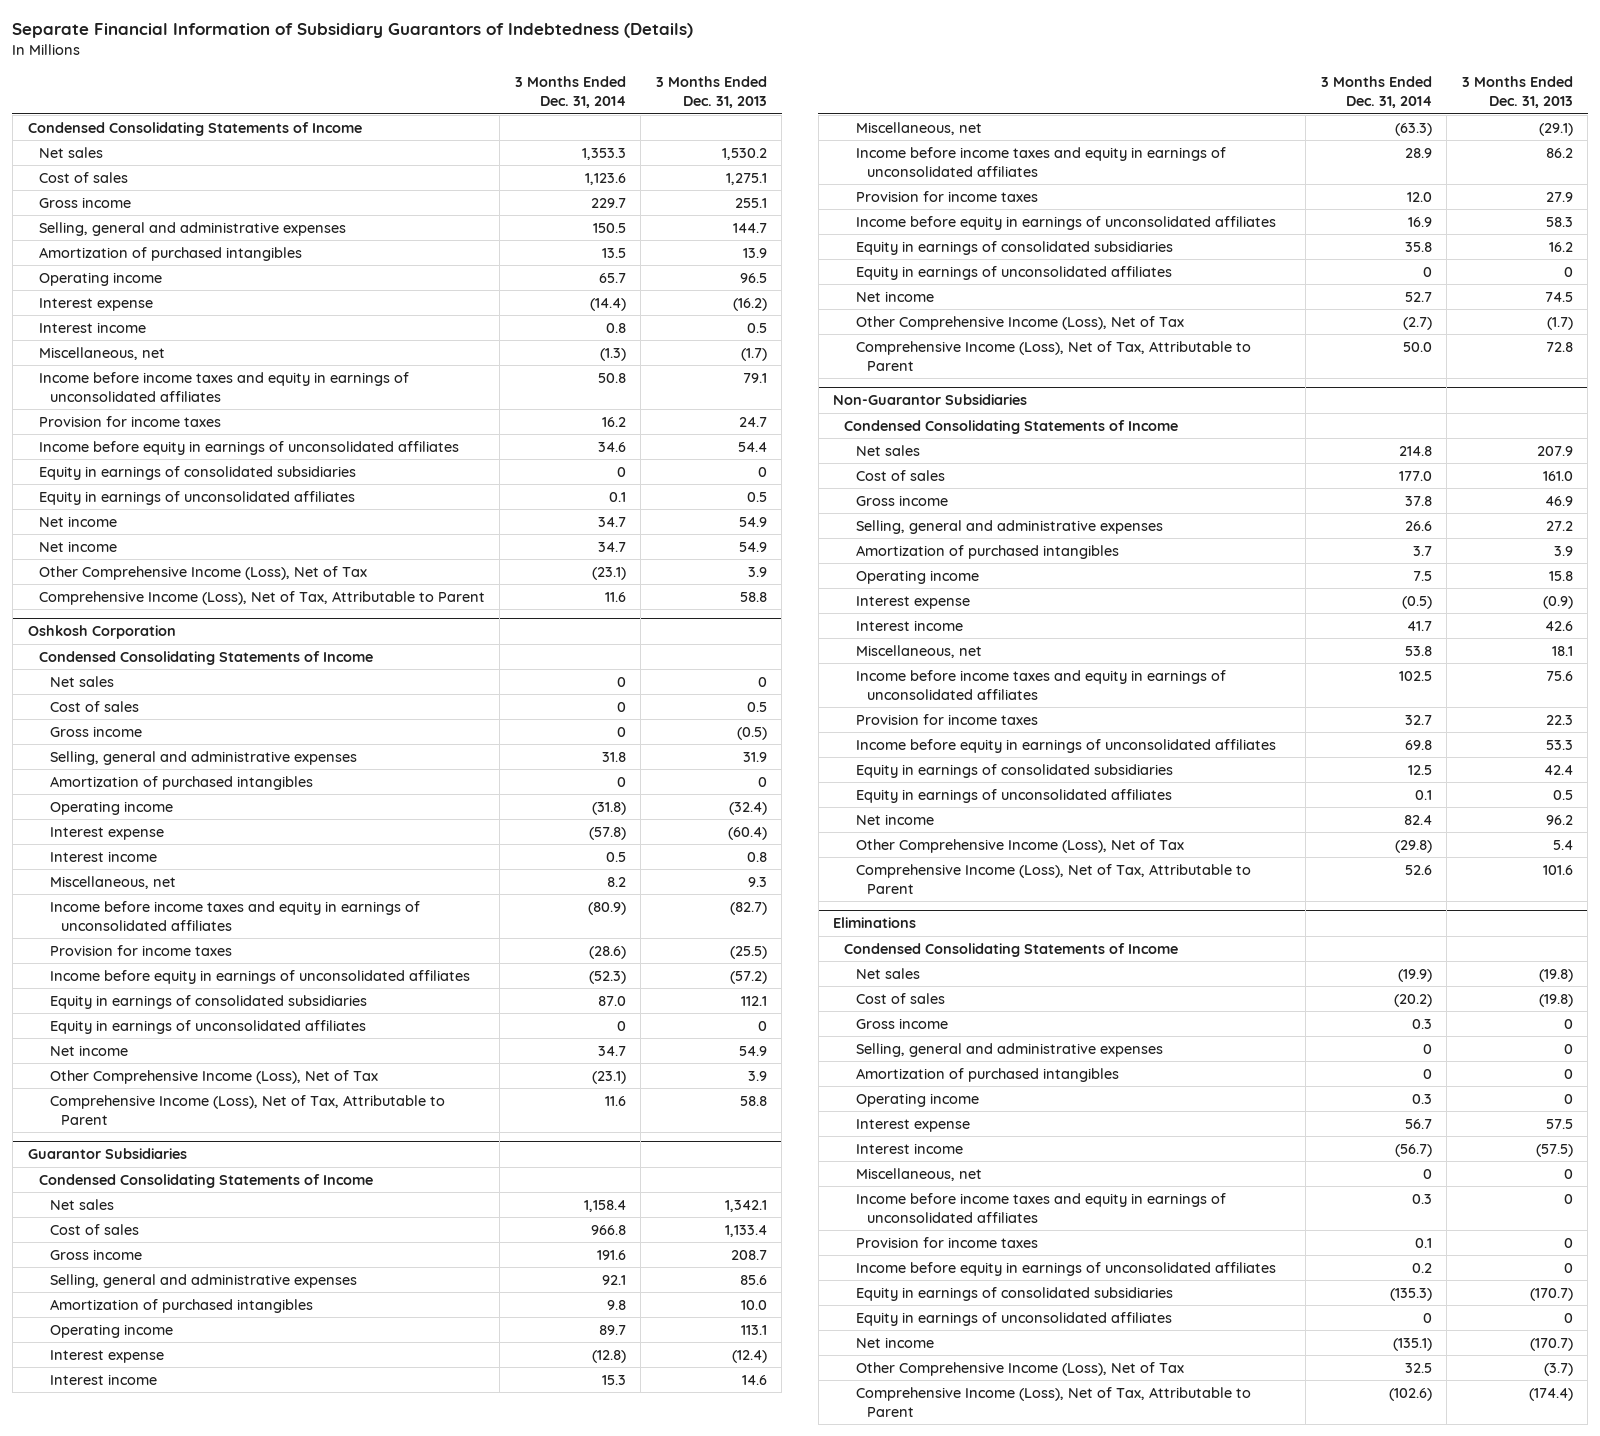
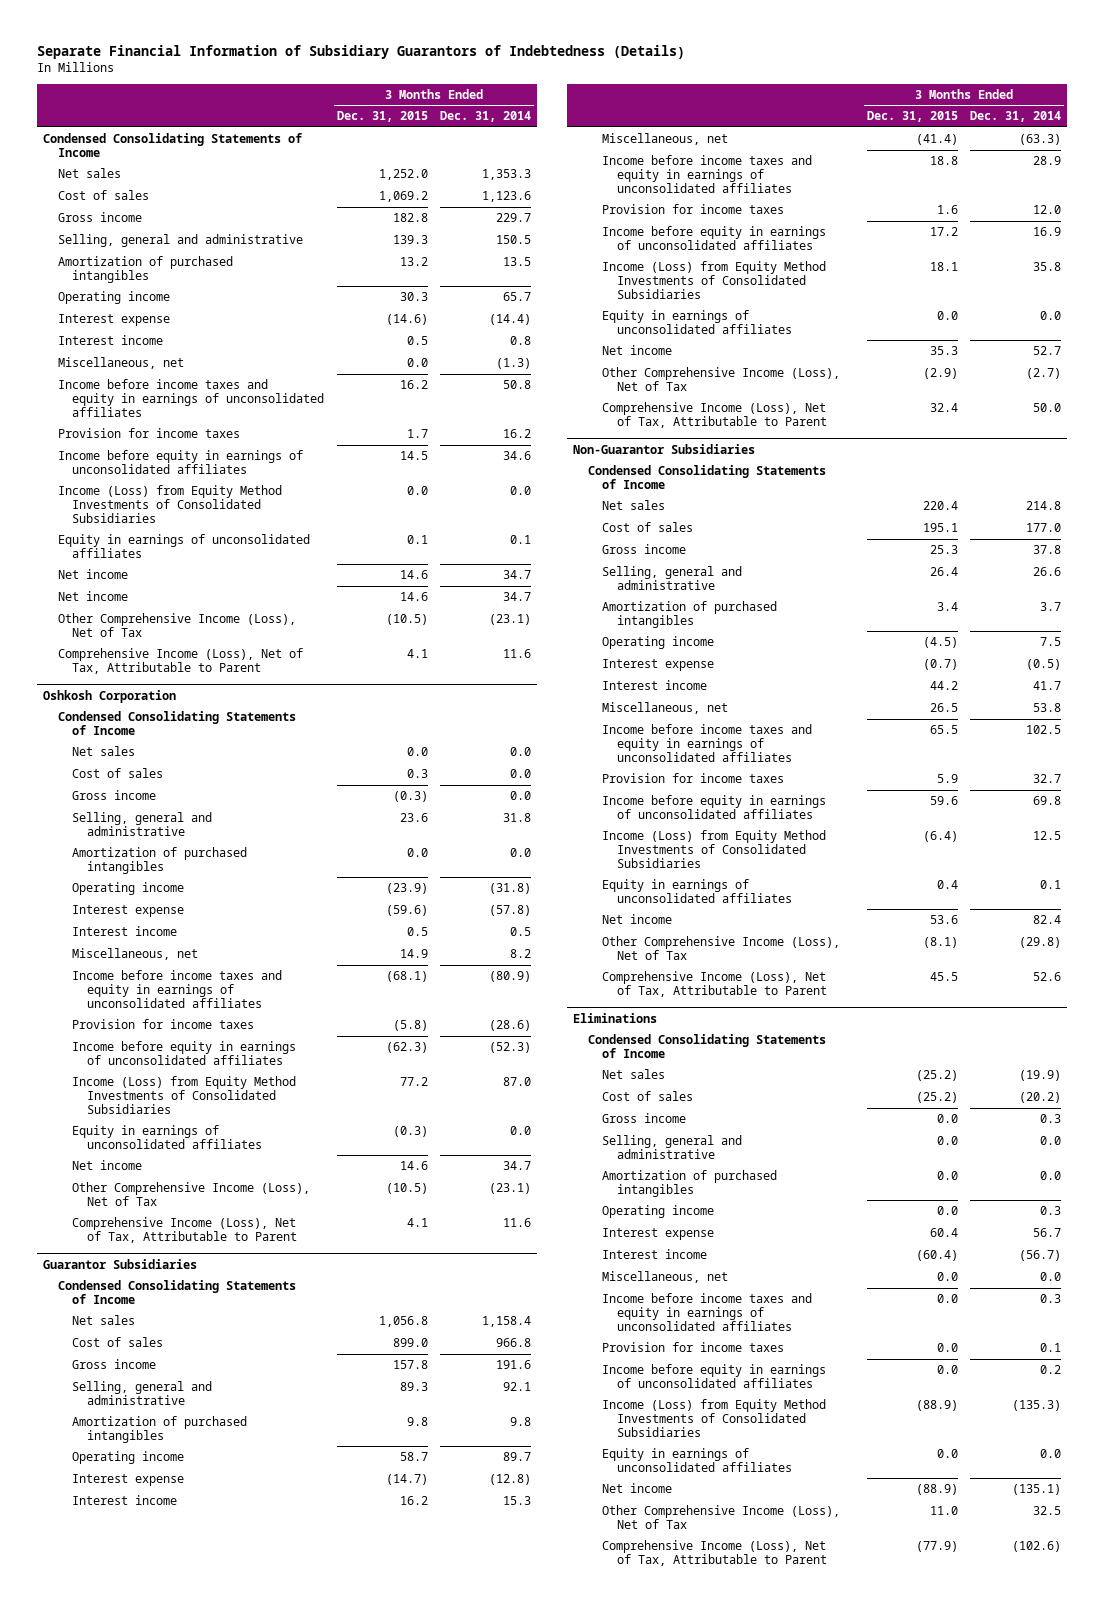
- | 3 Months Ended Dec. 31, 2014 | 3 Months Ended Dec. 31, 2013
+ | 3 Months Ended Dec. 31, 2015 | 3 Months Ended Dec. 31, 2014
- Selling, general and administrative expenses | 150.5 | 144.7
+ Selling, general and administrative | 139.3 | 150.5
- Equity in earnings of consolidated subsidiaries | 0 | 0
+ Income (Loss) from Equity Method Investments of Consolidated Subsidiaries | 0.0 | 0.0
@ Oshkosh Corporation
- Net sales | 0 | 0
- Cost of sales | 0 | 0.5
- Gross income | 0 | (0.5)
- Selling, general and administrative expenses | 31.8 | 31.9
- Amortization of purchased intangibles | 0 | 0
+ Net sales | 0.0 | 0.0
+ Cost of sales | 0.3 | 0.0
+ Gross income | (0.3) | 0.0
+ Selling, general and administrative | 23.6 | 31.8
+ Amortization of purchased intangibles | 0.0 | 0.0
- Equity in earnings of consolidated subsidiaries | 87.0 | 112.1
- Equity in earnings of unconsolidated affiliates | 0 | 0
+ Income (Loss) from Equity Method Investments of Consolidated Subsidiaries | 77.2 | 87.0
+ Equity in earnings of unconsolidated affiliates | (0.3) | 0.0
@ Guarantor Subsidiaries
- Selling, general and administrative expenses | 92.1 | 85.6
+ Selling, general and administrative | 89.3 | 92.1
- Equity in earnings of consolidated subsidiaries | 35.8 | 16.2
- Equity in earnings of unconsolidated affiliates | 0 | 0
+ Income (Loss) from Equity Method Investments of Consolidated Subsidiaries | 18.1 | 35.8
+ Equity in earnings of unconsolidated affiliates | 0.0 | 0.0
@ Non-Guarantor Subsidiaries
- Selling, general and administrative expenses | 26.6 | 27.2
+ Selling, general and administrative | 26.4 | 26.6
- Equity in earnings of consolidated subsidiaries | 12.5 | 42.4
+ Income (Loss) from Equity Method Investments of Consolidated Subsidiaries | (6.4) | 12.5
@ Eliminations
- Selling, general and administrative expenses | 0 | 0
- Amortization of purchased intangibles | 0 | 0
+ Selling, general and administrative | 0.0 | 0.0
+ Amortization of purchased intangibles | 0.0 | 0.0
- Miscellaneous, net | 0 | 0
+ Miscellaneous, net | 0.0 | 0.0
- Equity in earnings of consolidated subsidiaries | (135.3) | (170.7)
- Equity in earnings of unconsolidated affiliates | 0 | 0
+ Income (Loss) from Equity Method Investments of Consolidated Subsidiaries | (88.9) | (135.3)
+ Equity in earnings of unconsolidated affiliates | 0.0 | 0.0

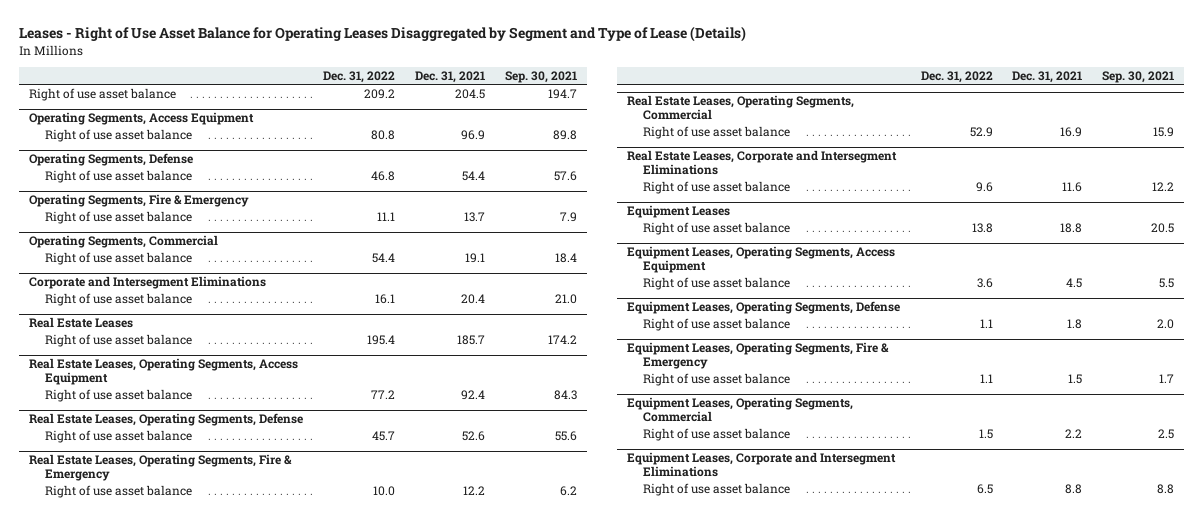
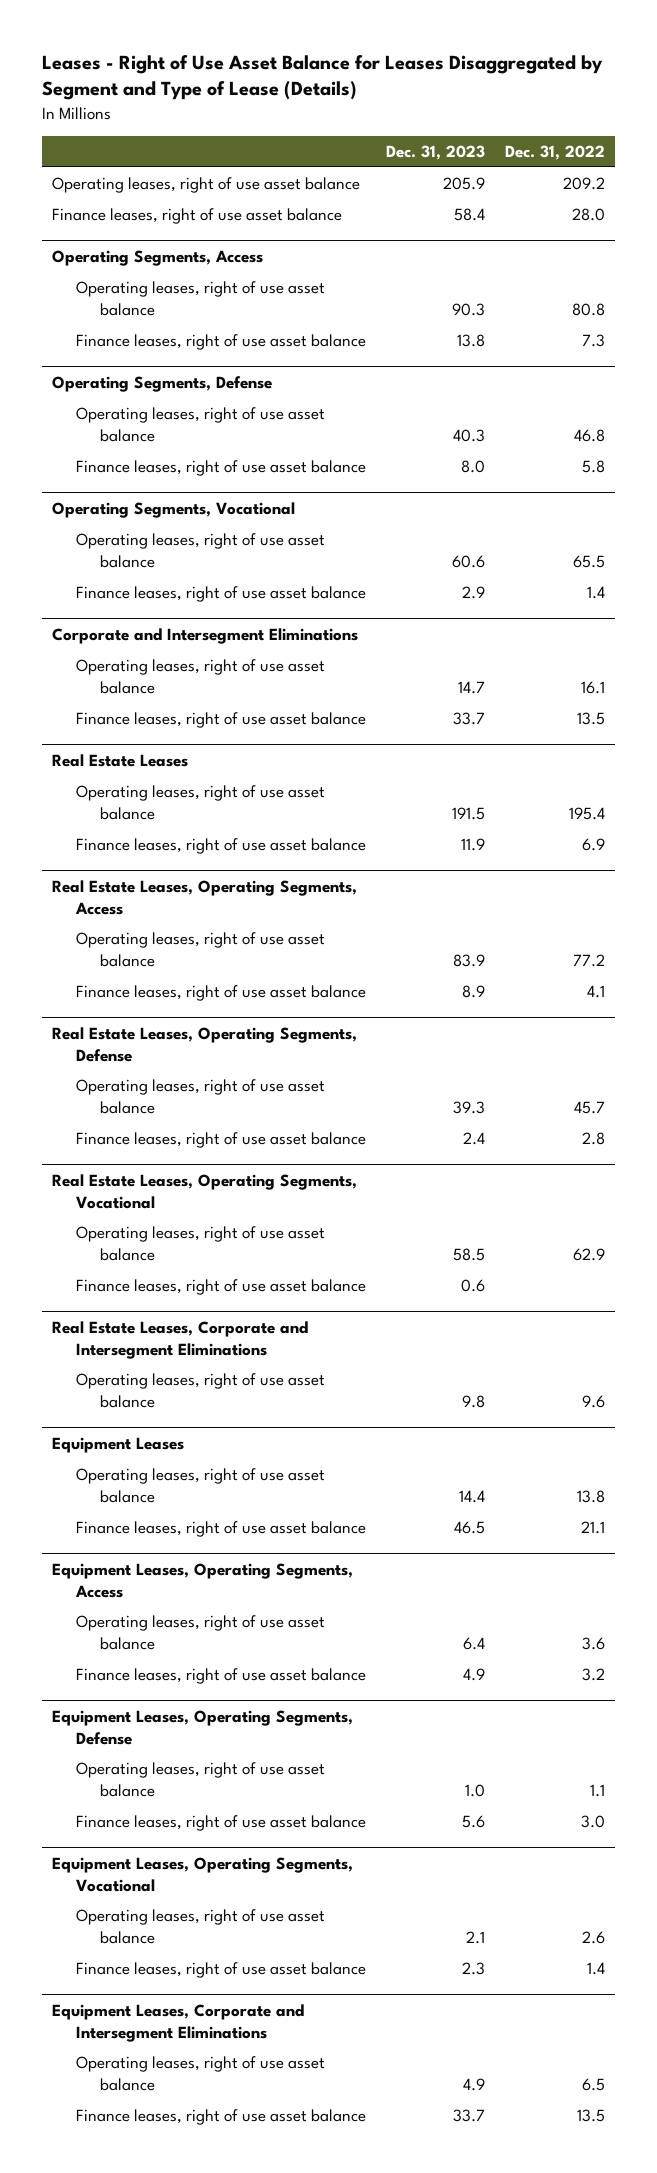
- Leases - Right of Use Asset Balance for Operating Leases Disaggregated by Segment and Type of Lease (Details)
+ Leases - Right of Use Asset Balance for Leases Disaggregated by Segment and Type of Lease (Details)
- | Dec. 31, 2022 | Dec. 31, 2021 | Sep. 30, 2021
+ | Dec. 31, 2023 | Dec. 31, 2022
- Right of use asset balance | 209.2 | 204.5 | 194.7
- Operating Segments, Access Equipment
- Right of use asset balance | 80.8 | 96.9 | 89.8
+ Operating leases, right of use asset balance | 205.9 | 209.2
+ Finance leases, right of use asset balance | 58.4 | 28.0
+ Operating Segments, Access
+ Operating leases, right of use asset balance | 90.3 | 80.8
+ Finance leases, right of use asset balance | 13.8 | 7.3
@ Operating Segments, Defense
- Right of use asset balance | 46.8 | 54.4 | 57.6
- Operating Segments, Fire & Emergency
- Right of use asset balance | 11.1 | 13.7 | 7.9
- Operating Segments, Commercial
- Right of use asset balance | 54.4 | 19.1 | 18.4
@ Operating Segments, Defense
+ Operating leases, right of use asset balance | 40.3 | 46.8
+ Finance leases, right of use asset balance | 8.0 | 5.8
+ Operating Segments, Vocational
+ Operating leases, right of use asset balance | 60.6 | 65.5
+ Finance leases, right of use asset balance | 2.9 | 1.4
@ Corporate and Intersegment Eliminations
- Right of use asset balance | 16.1 | 20.4 | 21.0
+ Operating leases, right of use asset balance | 14.7 | 16.1
+ Finance leases, right of use asset balance | 33.7 | 13.5
@ Real Estate Leases
- Right of use asset balance | 195.4 | 185.7 | 174.2
- Real Estate Leases, Operating Segments, Access Equipment
- Right of use asset balance | 77.2 | 92.4 | 84.3
@ Real Estate Leases
+ Operating leases, right of use asset balance | 191.5 | 195.4
+ Finance leases, right of use asset balance | 11.9 | 6.9
+ Real Estate Leases, Operating Segments, Access
+ Operating leases, right of use asset balance | 83.9 | 77.2
+ Finance leases, right of use asset balance | 8.9 | 4.1
@ Real Estate Leases, Operating Segments, Defense
- Right of use asset balance | 45.7 | 52.6 | 55.6
- Real Estate Leases, Operating Segments, Fire & Emergency
- Right of use asset balance | 10.0 | 12.2 | 6.2
- Real Estate Leases, Operating Segments, Commercial
- Right of use asset balance | 52.9 | 16.9 | 15.9
@ Real Estate Leases, Operating Segments, Defense
+ Operating leases, right of use asset balance | 39.3 | 45.7
+ Finance leases, right of use asset balance | 2.4 | 2.8
+ Real Estate Leases, Operating Segments, Vocational
+ Operating leases, right of use asset balance | 58.5 | 62.9
+ Finance leases, right of use asset balance | 0.6 |
@ Real Estate Leases, Corporate and Intersegment Eliminations
- Right of use asset balance | 9.6 | 11.6 | 12.2
+ Operating leases, right of use asset balance | 9.8 | 9.6
@ Equipment Leases
- Right of use asset balance | 13.8 | 18.8 | 20.5
- Equipment Leases, Operating Segments, Access Equipment
- Right of use asset balance | 3.6 | 4.5 | 5.5
@ Equipment Leases
+ Operating leases, right of use asset balance | 14.4 | 13.8
+ Finance leases, right of use asset balance | 46.5 | 21.1
+ Equipment Leases, Operating Segments, Access
+ Operating leases, right of use asset balance | 6.4 | 3.6
+ Finance leases, right of use asset balance | 4.9 | 3.2
@ Equipment Leases, Operating Segments, Defense
- Right of use asset balance | 1.1 | 1.8 | 2.0
- Equipment Leases, Operating Segments, Fire & Emergency
- Right of use asset balance | 1.1 | 1.5 | 1.7
- Equipment Leases, Operating Segments, Commercial
- Right of use asset balance | 1.5 | 2.2 | 2.5
@ Equipment Leases, Operating Segments, Defense
+ Operating leases, right of use asset balance | 1.0 | 1.1
+ Finance leases, right of use asset balance | 5.6 | 3.0
+ Equipment Leases, Operating Segments, Vocational
+ Operating leases, right of use asset balance | 2.1 | 2.6
+ Finance leases, right of use asset balance | 2.3 | 1.4
@ Equipment Leases, Corporate and Intersegment Eliminations
- Right of use asset balance | 6.5 | 8.8 | 8.8
+ Operating leases, right of use asset balance | 4.9 | 6.5
+ Finance leases, right of use asset balance | 33.7 | 13.5

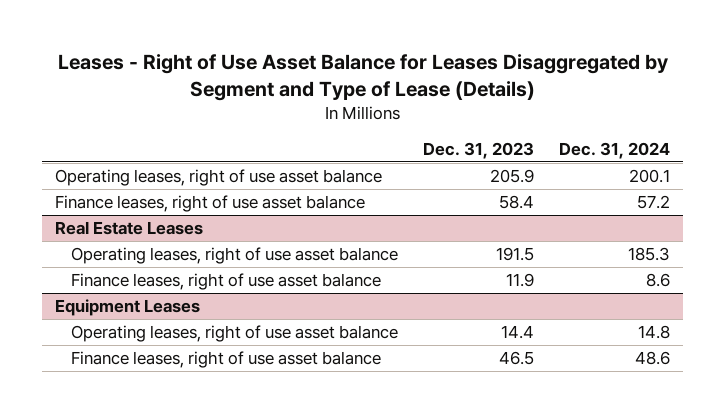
- | Dec. 31, 2023 | Dec. 31, 2022
+ | Dec. 31, 2023 | Dec. 31, 2024
- Operating Segments, Access
- Operating leases, right of use asset balance | 90.3 | 80.8
- Finance leases, right of use asset balance | 13.8 | 7.3
- Operating Segments, Defense
- Operating leases, right of use asset balance | 40.3 | 46.8
- Finance leases, right of use asset balance | 8.0 | 5.8
- Operating Segments, Vocational
- Operating leases, right of use asset balance | 60.6 | 65.5
- Finance leases, right of use asset balance | 2.9 | 1.4
- Corporate and Intersegment Eliminations
- Operating leases, right of use asset balance | 14.7 | 16.1
- Finance leases, right of use asset balance | 33.7 | 13.5
- Real Estate Leases, Operating Segments, Access
- Operating leases, right of use asset balance | 83.9 | 77.2
- Finance leases, right of use asset balance | 8.9 | 4.1
- Real Estate Leases, Operating Segments, Defense
- Operating leases, right of use asset balance | 39.3 | 45.7
- Finance leases, right of use asset balance | 2.4 | 2.8
- Real Estate Leases, Operating Segments, Vocational
- Operating leases, right of use asset balance | 58.5 | 62.9
- Finance leases, right of use asset balance | 0.6 |
- Real Estate Leases, Corporate and Intersegment Eliminations
- Operating leases, right of use asset balance | 9.8 | 9.6
- Equipment Leases, Operating Segments, Access
- Operating leases, right of use asset balance | 6.4 | 3.6
- Finance leases, right of use asset balance | 4.9 | 3.2
- Equipment Leases, Operating Segments, Defense
- Operating leases, right of use asset balance | 1.0 | 1.1
- Finance leases, right of use asset balance | 5.6 | 3.0
- Equipment Leases, Operating Segments, Vocational
- Operating leases, right of use asset balance | 2.1 | 2.6
- Finance leases, right of use asset balance | 2.3 | 1.4
- Equipment Leases, Corporate and Intersegment Eliminations
- Operating leases, right of use asset balance | 4.9 | 6.5
- Finance leases, right of use asset balance | 33.7 | 13.5

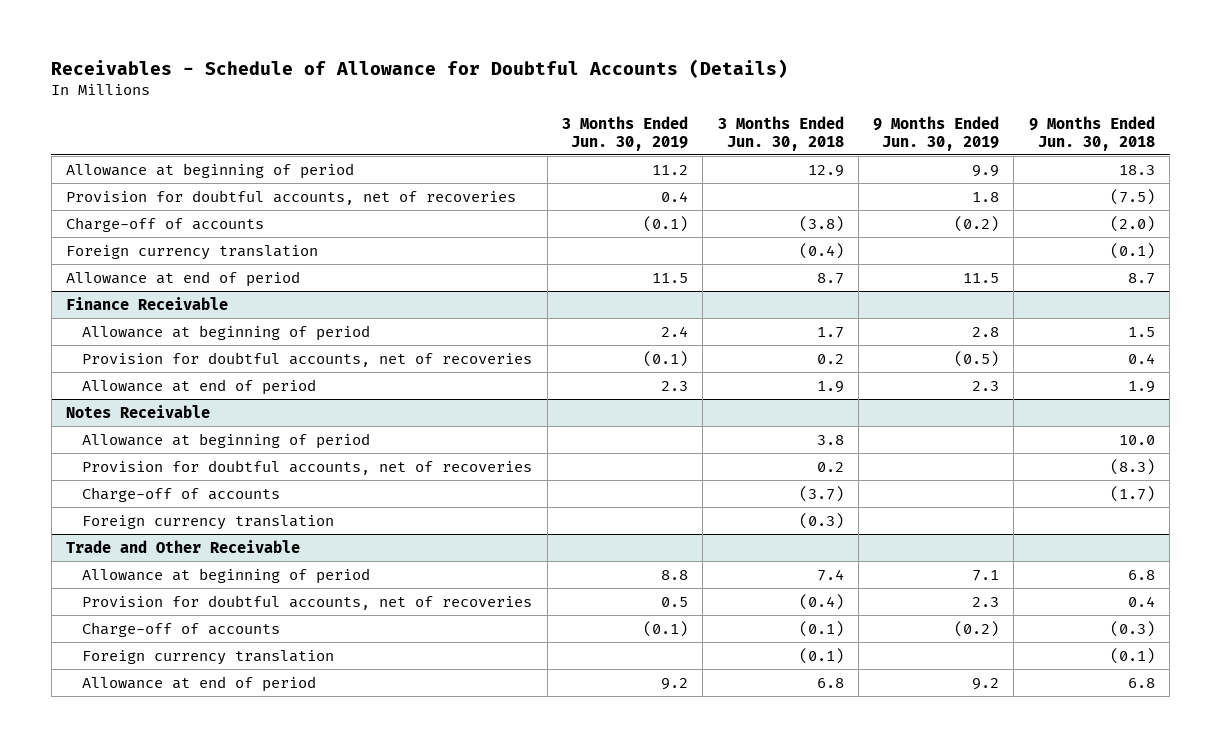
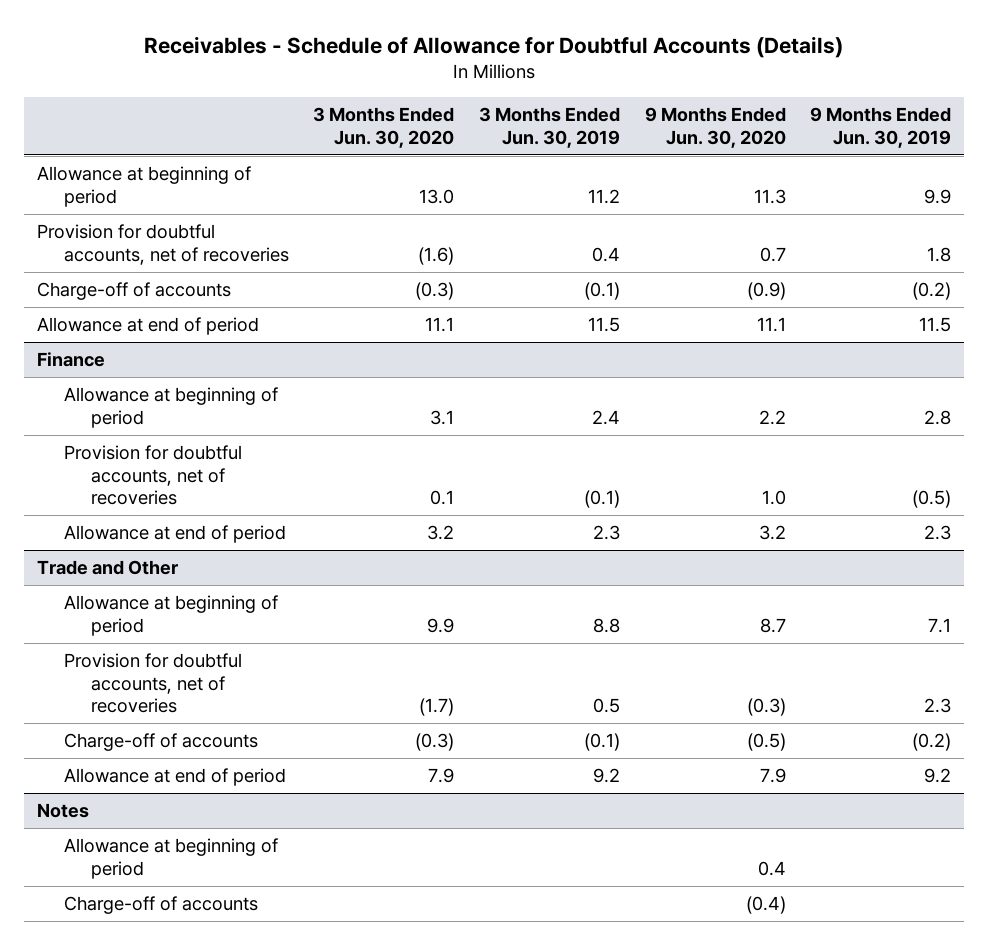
- | 3 Months Ended Jun. 30, 2019 | 3 Months Ended Jun. 30, 2018 | 9 Months Ended Jun. 30, 2019 | 9 Months Ended Jun. 30, 2018
+ | 3 Months Ended Jun. 30, 2020 | 3 Months Ended Jun. 30, 2019 | 9 Months Ended Jun. 30, 2020 | 9 Months Ended Jun. 30, 2019
- Foreign currency translation | | (0.4) | | (0.1)
- Finance Receivable
+ Finance
- Notes Receivable
- Allowance at beginning of period | | 3.8 | | 10.0
- Provision for doubtful accounts, net of recoveries | | 0.2 | | (8.3)
- Charge-off of accounts | | (3.7) | | (1.7)
- Foreign currency translation | | (0.3) | |
- Trade and Other Receivable
+ Trade and Other
- Foreign currency translation | | (0.1) | | (0.1)
+ Notes
+ Allowance at beginning of period | | | 0.4 |
+ Charge-off of accounts | | | (0.4) |

